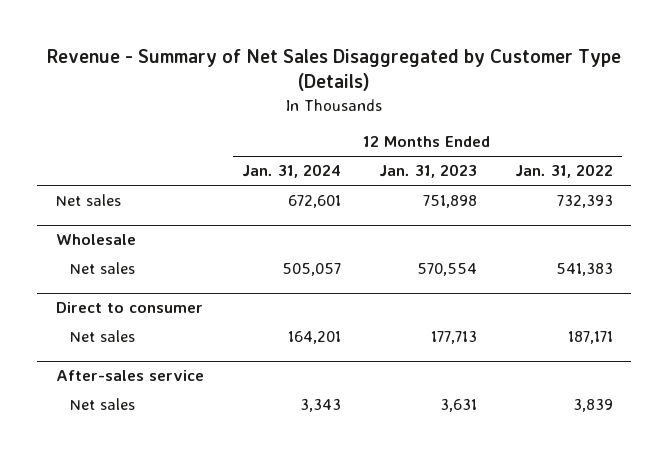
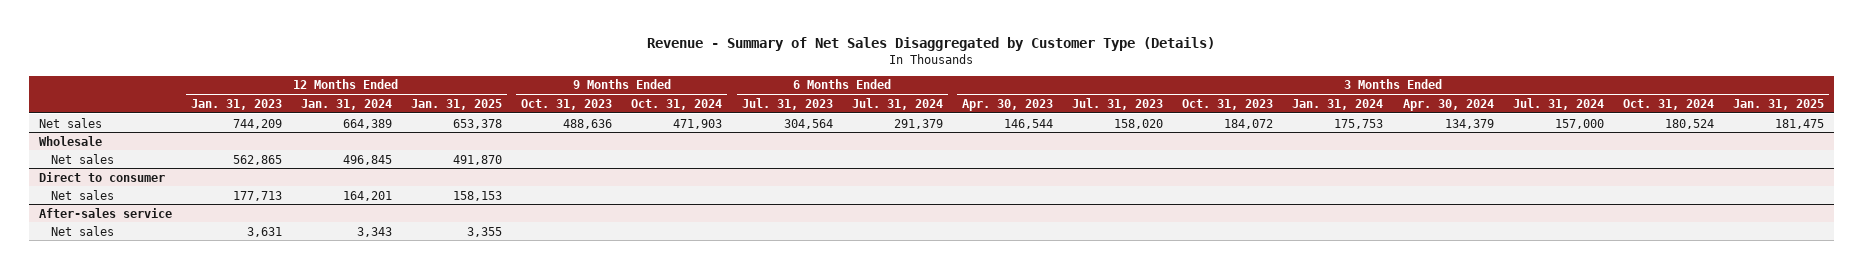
- | 12 Months Ended Jan. 31, 2024 | 12 Months Ended Jan. 31, 2023 | 12 Months Ended Jan. 31, 2022
+ | 12 Months Ended Jan. 31, 2023 | 12 Months Ended Jan. 31, 2024 | 12 Months Ended Jan. 31, 2025 | 9 Months Ended Oct. 31, 2023 | 9 Months Ended Oct. 31, 2024 | 6 Months Ended Jul. 31, 2023 | 6 Months Ended Jul. 31, 2024 | 3 Months Ended Apr. 30, 2023 | 3 Months Ended Jul. 31, 2023 | 3 Months Ended Oct. 31, 2023 | 3 Months Ended Jan. 31, 2024 | 3 Months Ended Apr. 30, 2024 | 3 Months Ended Jul. 31, 2024 | 3 Months Ended Oct. 31, 2024 | 3 Months Ended Jan. 31, 2025
- Net sales | 672,601 | 751,898 | 732,393
+ Net sales | 744,209 | 664,389 | 653,378 | 488,636 | 471,903 | 304,564 | 291,379 | 146,544 | 158,020 | 184,072 | 175,753 | 134,379 | 157,000 | 180,524 | 181,475
@ Wholesale
- Net sales | 505,057 | 570,554 | 541,383
+ Net sales | 562,865 | 496,845 | 491,870 | | | | | | | | | | | |

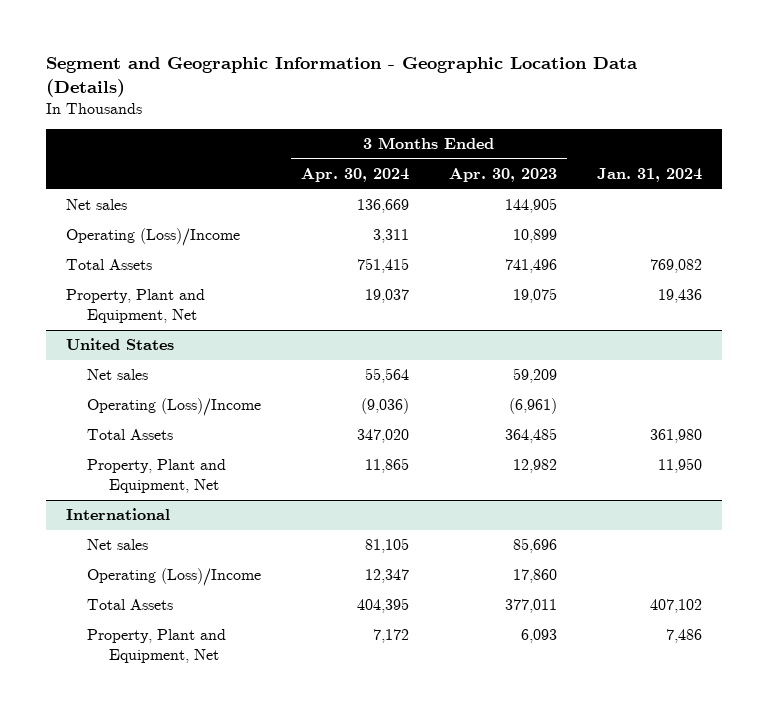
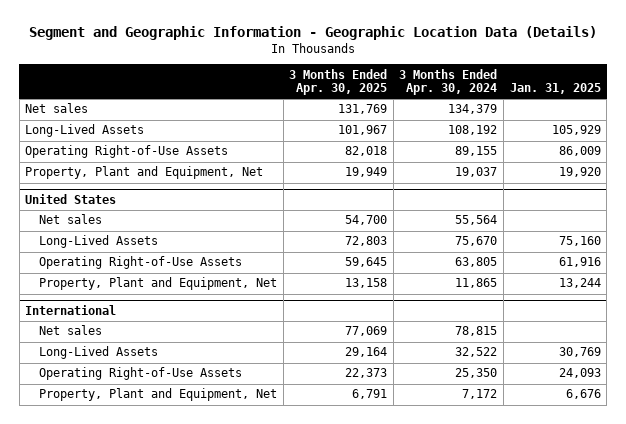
- | 3 Months Ended Apr. 30, 2024 | 3 Months Ended Apr. 30, 2023 | Jan. 31, 2024
+ | 3 Months Ended Apr. 30, 2025 | 3 Months Ended Apr. 30, 2024 | Jan. 31, 2025
- Net sales | 136,669 | 144,905 |
- Operating (Loss)/Income | 3,311 | 10,899 |
- Total Assets | 751,415 | 741,496 | 769,082
+ Net sales | 131,769 | 134,379 |
+ Long-Lived Assets | 101,967 | 108,192 | 105,929
+ Operating Right-of-Use Assets | 82,018 | 89,155 | 86,009
@ United States
- Operating (Loss)/Income | (9,036) | (6,961) |
- Total Assets | 347,020 | 364,485 | 361,980
+ Long-Lived Assets | 72,803 | 75,670 | 75,160
+ Operating Right-of-Use Assets | 59,645 | 63,805 | 61,916
@ International
- Net sales | 81,105 | 85,696 |
- Operating (Loss)/Income | 12,347 | 17,860 |
- Total Assets | 404,395 | 377,011 | 407,102
+ Net sales | 77,069 | 78,815 |
+ Long-Lived Assets | 29,164 | 32,522 | 30,769
+ Operating Right-of-Use Assets | 22,373 | 25,350 | 24,093

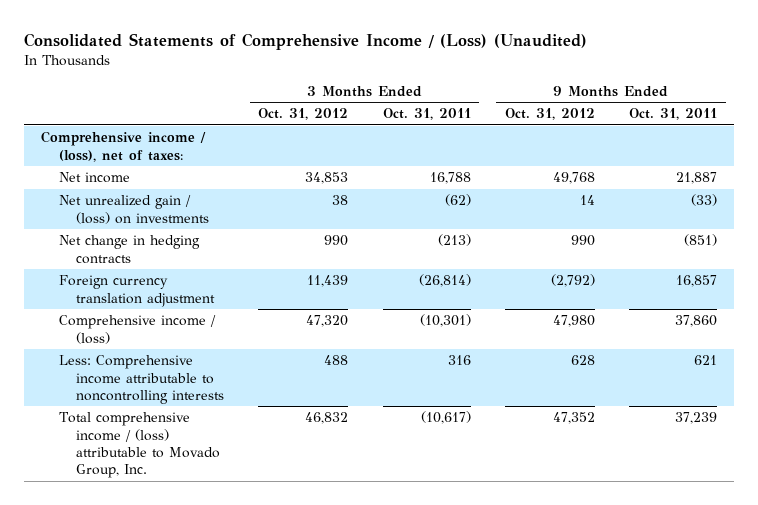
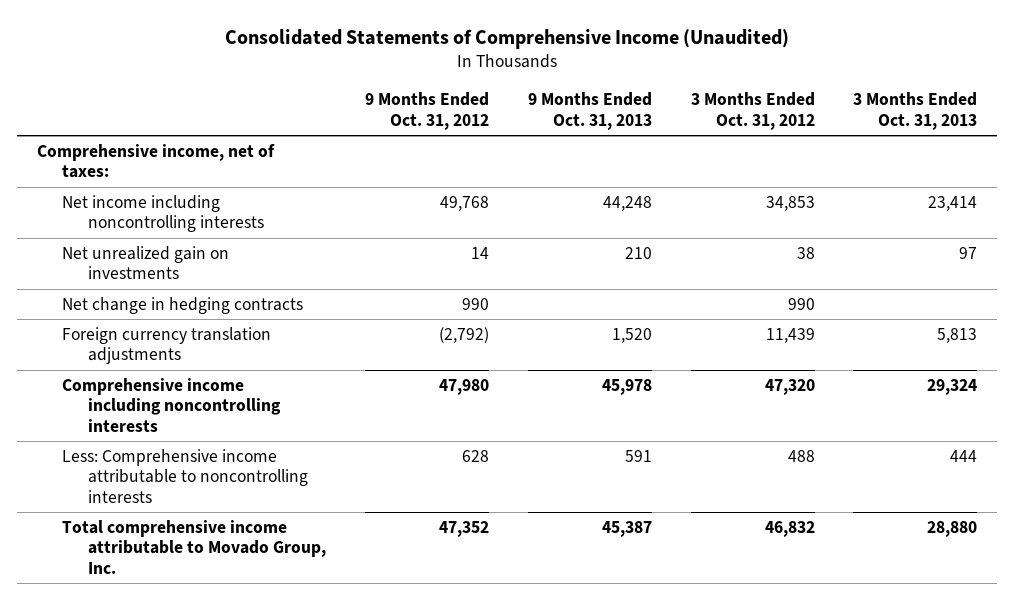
- Consolidated Statements of Comprehensive Income / (Loss) (Unaudited)
+ Consolidated Statements of Comprehensive Income (Unaudited)
- | 3 Months Ended Oct. 31, 2012 | 3 Months Ended Oct. 31, 2011 | 9 Months Ended Oct. 31, 2012 | 9 Months Ended Oct. 31, 2011
+ | 9 Months Ended Oct. 31, 2012 | 9 Months Ended Oct. 31, 2013 | 3 Months Ended Oct. 31, 2012 | 3 Months Ended Oct. 31, 2013
- Comprehensive income / (loss), net of taxes:
- Net income | 34,853 | 16,788 | 49,768 | 21,887
- Net unrealized gain / (loss) on investments | 38 | (62) | 14 | (33)
+ Comprehensive income, net of taxes:
+ Net income including noncontrolling interests | 49,768 | 44,248 | 34,853 | 23,414
+ Net unrealized gain on investments | 14 | 210 | 38 | 97
- Foreign currency translation adjustment | 11,439 | (26,814) | (2,792) | 16,857
- Comprehensive income / (loss) | 47,320 | (10,301) | 47,980 | 37,860
+ Foreign currency translation adjustments | (2,792) | 1,520 | 11,439 | 5,813
+ Comprehensive income including noncontrolling interests | 47,980 | 45,978 | 47,320 | 29,324
- Total comprehensive income / (loss) attributable to Movado Group, Inc. | 46,832 | (10,617) | 47,352 | 37,239
+ Total comprehensive income attributable to Movado Group, Inc. | 47,352 | 45,387 | 46,832 | 28,880

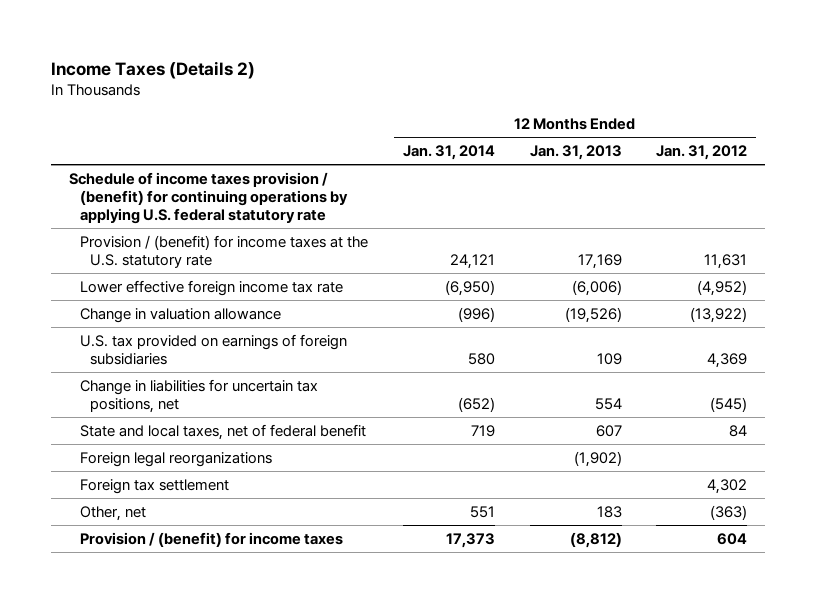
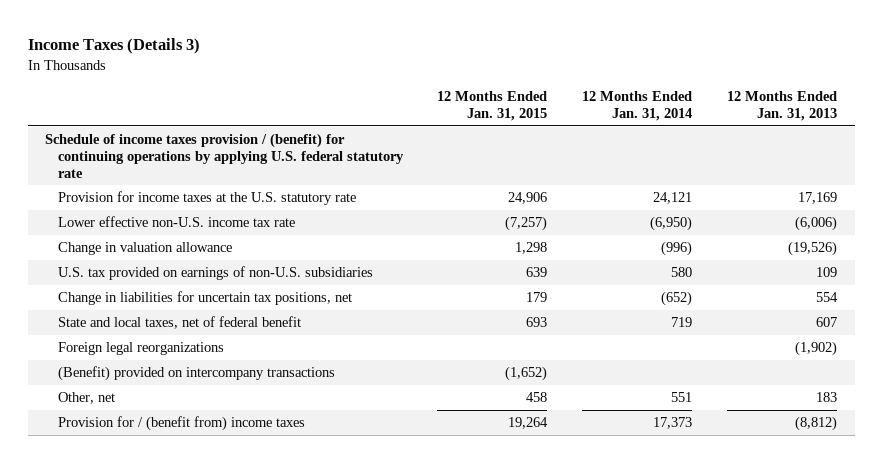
- Income Taxes (Details 2)
+ Income Taxes (Details 3)
- | 12 Months Ended Jan. 31, 2014 | 12 Months Ended Jan. 31, 2013 | 12 Months Ended Jan. 31, 2012
+ | 12 Months Ended Jan. 31, 2015 | 12 Months Ended Jan. 31, 2014 | 12 Months Ended Jan. 31, 2013
- Provision / (benefit) for income taxes at the U.S. statutory rate | 24,121 | 17,169 | 11,631
- Lower effective foreign income tax rate | (6,950) | (6,006) | (4,952)
+ Provision for income taxes at the U.S. statutory rate | 24,906 | 24,121 | 17,169
+ Lower effective non-U.S. income tax rate | (7,257) | (6,950) | (6,006)
- U.S. tax provided on earnings of foreign subsidiaries | 580 | 109 | 4,369
+ U.S. tax provided on earnings of non-U.S. subsidiaries | 639 | 580 | 109
- Foreign tax settlement | | | 4,302
+ (Benefit) provided on intercompany transactions | (1,652) | |
- Provision / (benefit) for income taxes | 17,373 | (8,812) | 604
+ Provision for / (benefit from) income taxes | 19,264 | 17,373 | (8,812)

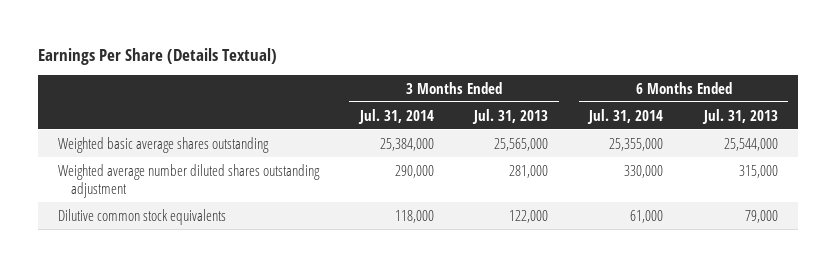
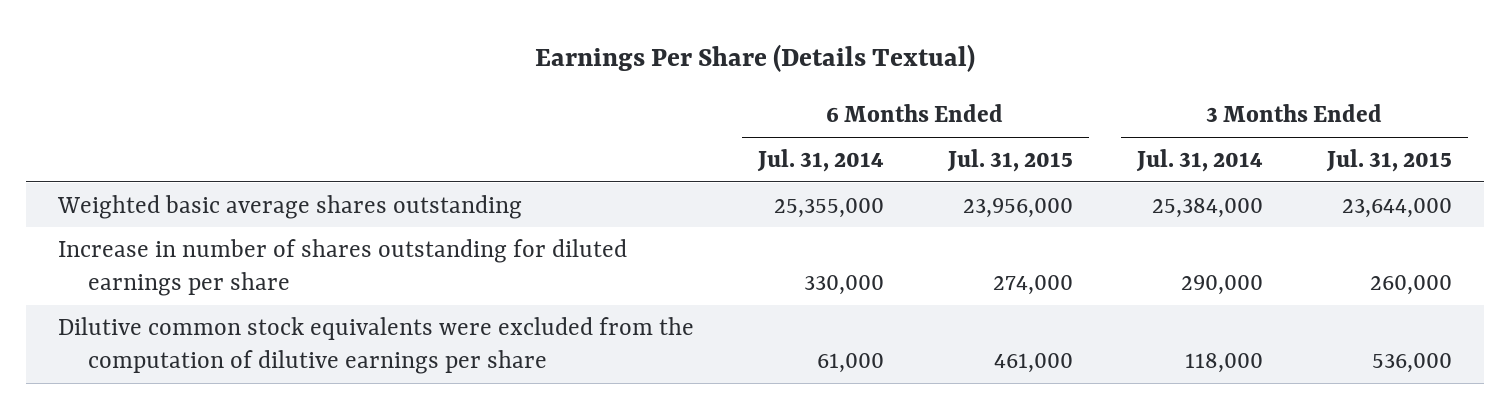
- | 3 Months Ended Jul. 31, 2014 | 3 Months Ended Jul. 31, 2013 | 6 Months Ended Jul. 31, 2014 | 6 Months Ended Jul. 31, 2013
+ | 6 Months Ended Jul. 31, 2014 | 6 Months Ended Jul. 31, 2015 | 3 Months Ended Jul. 31, 2014 | 3 Months Ended Jul. 31, 2015
- Weighted average number diluted shares outstanding adjustment | 290,000 | 281,000 | 330,000 | 315,000
- Dilutive common stock equivalents | 118,000 | 122,000 | 61,000 | 79,000
+ Increase in number of shares outstanding for diluted earnings per share | 330,000 | 274,000 | 290,000 | 260,000
+ Dilutive common stock equivalents were excluded from the computation of dilutive earnings per share | 61,000 | 461,000 | 118,000 | 536,000

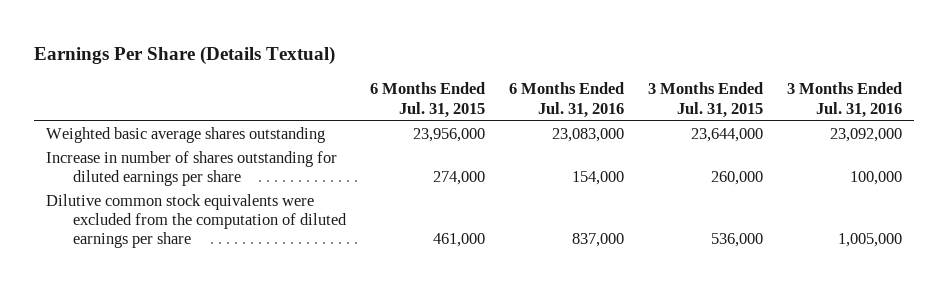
- | 6 Months Ended Jul. 31, 2014 | 6 Months Ended Jul. 31, 2015 | 3 Months Ended Jul. 31, 2014 | 3 Months Ended Jul. 31, 2015
+ | 6 Months Ended Jul. 31, 2015 | 6 Months Ended Jul. 31, 2016 | 3 Months Ended Jul. 31, 2015 | 3 Months Ended Jul. 31, 2016
- Dilutive common stock equivalents were excluded from the computation of dilutive earnings per share | 61,000 | 461,000 | 118,000 | 536,000
+ Dilutive common stock equivalents were excluded from the computation of diluted earnings per share | 461,000 | 837,000 | 536,000 | 1,005,000

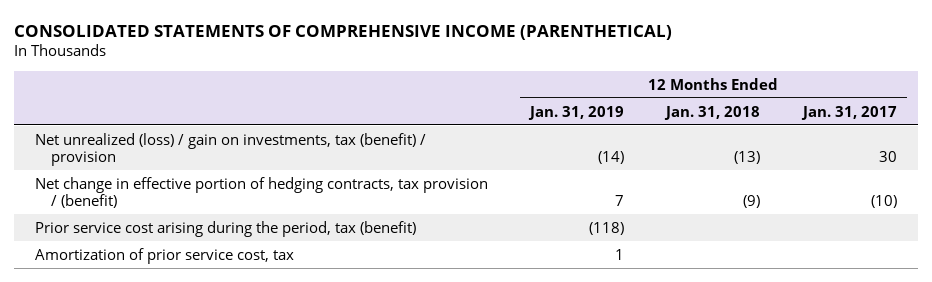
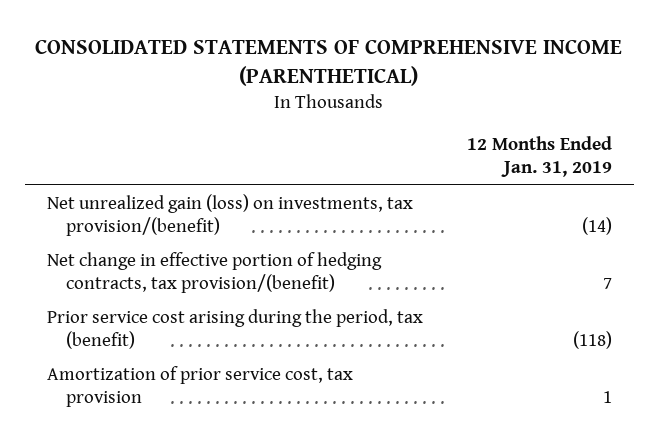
- | 12 Months Ended Jan. 31, 2019 | 12 Months Ended Jan. 31, 2018 | 12 Months Ended Jan. 31, 2017
+ | 12 Months Ended Jan. 31, 2019
- Net unrealized (loss) / gain on investments, tax (benefit) / provision | (14) | (13) | 30
- Net change in effective portion of hedging contracts, tax provision / (benefit) | 7 | (9) | (10)
+ Net unrealized gain (loss) on investments, tax provision/(benefit) | (14)
+ Net change in effective portion of hedging contracts, tax provision/(benefit) | 7
- Amortization of prior service cost, tax | 1 | |
+ Amortization of prior service cost, tax provision | 1

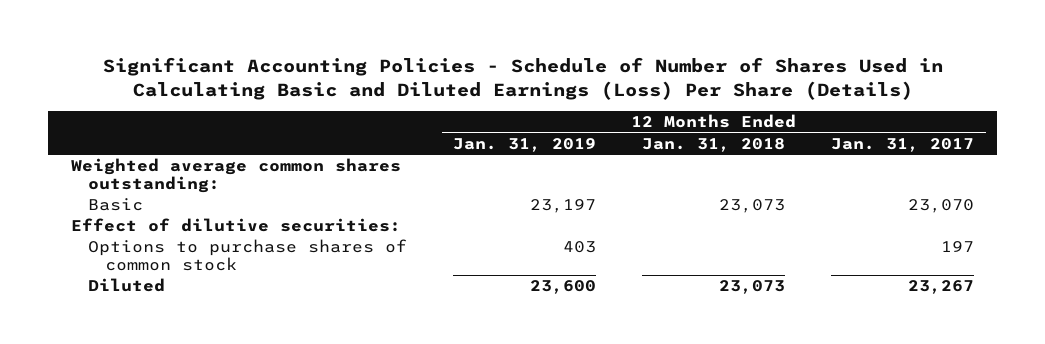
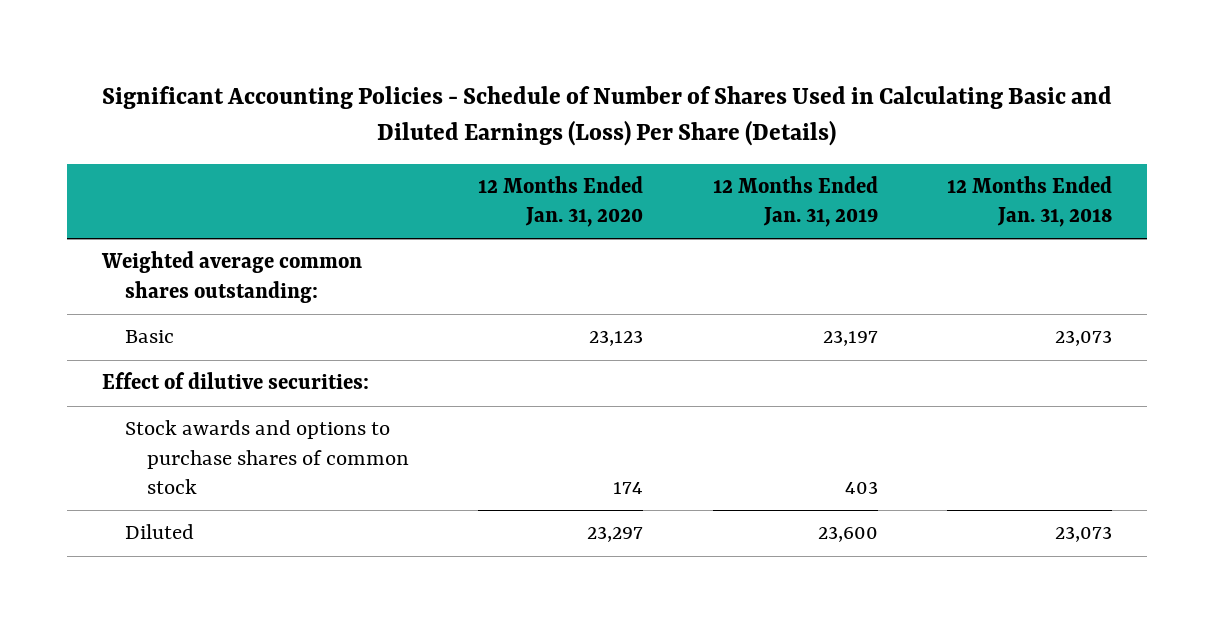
- | 12 Months Ended Jan. 31, 2019 | 12 Months Ended Jan. 31, 2018 | 12 Months Ended Jan. 31, 2017
+ | 12 Months Ended Jan. 31, 2020 | 12 Months Ended Jan. 31, 2019 | 12 Months Ended Jan. 31, 2018
- Options to purchase shares of common stock | 403 | | 197
+ Stock awards and options to purchase shares of common stock | 174 | 403 |

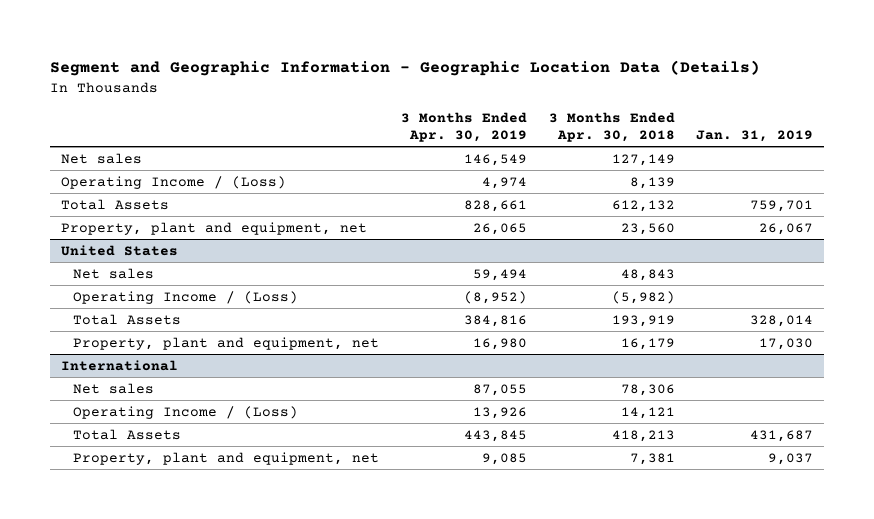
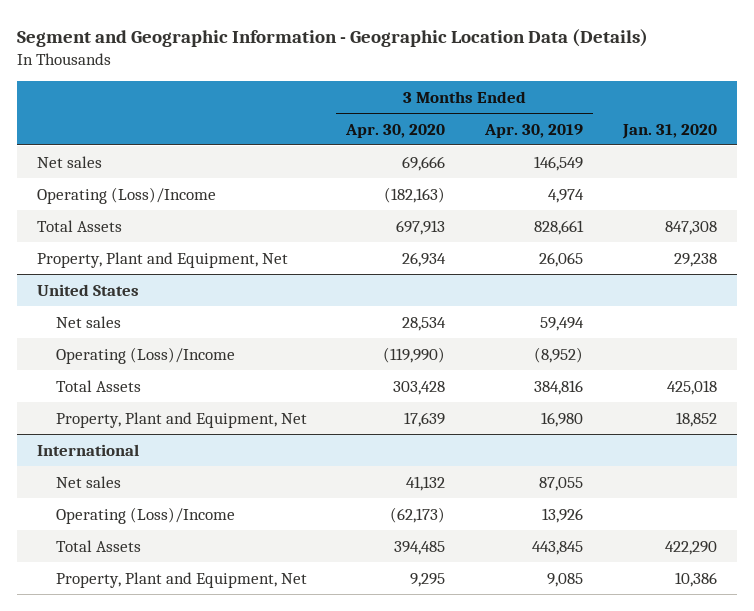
- | 3 Months Ended Apr. 30, 2019 | 3 Months Ended Apr. 30, 2018 | Jan. 31, 2019
+ | 3 Months Ended Apr. 30, 2020 | 3 Months Ended Apr. 30, 2019 | Jan. 31, 2020
- Operating Income / (Loss) | 4,974 | 8,139 |
+ Operating (Loss)/Income | (182,163) | 4,974 |
- Property, plant and equipment, net | 26,065 | 23,560 | 26,067
+ Property, Plant and Equipment, Net | 26,934 | 26,065 | 29,238
@ United States
- Operating Income / (Loss) | (8,952) | (5,982) |
+ Operating (Loss)/Income | (119,990) | (8,952) |
- Property, plant and equipment, net | 16,980 | 16,179 | 17,030
+ Property, Plant and Equipment, Net | 17,639 | 16,980 | 18,852
@ International
- Operating Income / (Loss) | 13,926 | 14,121 |
+ Operating (Loss)/Income | (62,173) | 13,926 |
- Property, plant and equipment, net | 9,085 | 7,381 | 9,037
+ Property, Plant and Equipment, Net | 9,295 | 9,085 | 10,386

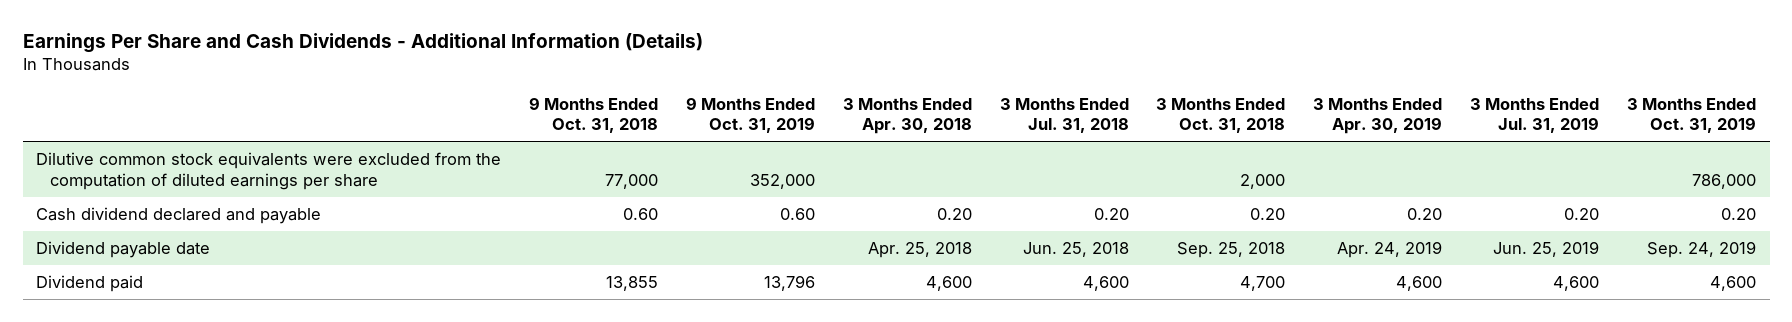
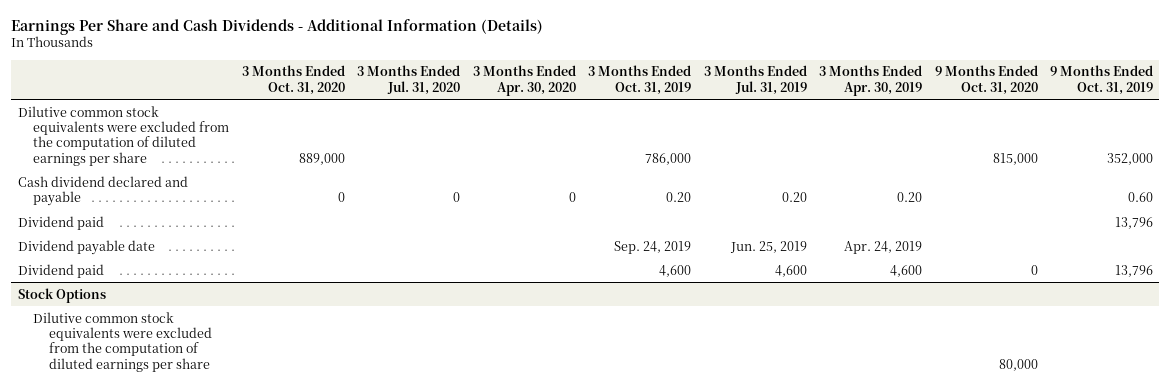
- | 9 Months Ended Oct. 31, 2018 | 9 Months Ended Oct. 31, 2019 | 3 Months Ended Apr. 30, 2018 | 3 Months Ended Jul. 31, 2018 | 3 Months Ended Oct. 31, 2018 | 3 Months Ended Apr. 30, 2019 | 3 Months Ended Jul. 31, 2019 | 3 Months Ended Oct. 31, 2019
+ | 3 Months Ended Oct. 31, 2020 | 3 Months Ended Jul. 31, 2020 | 3 Months Ended Apr. 30, 2020 | 3 Months Ended Oct. 31, 2019 | 3 Months Ended Jul. 31, 2019 | 3 Months Ended Apr. 30, 2019 | 9 Months Ended Oct. 31, 2020 | 9 Months Ended Oct. 31, 2019
+ Dividend paid | | | | | | | | 13,796
+ Stock Options
+ Dilutive common stock equivalents were excluded from the computation of diluted earnings per share | | | | | | | 80,000 |

